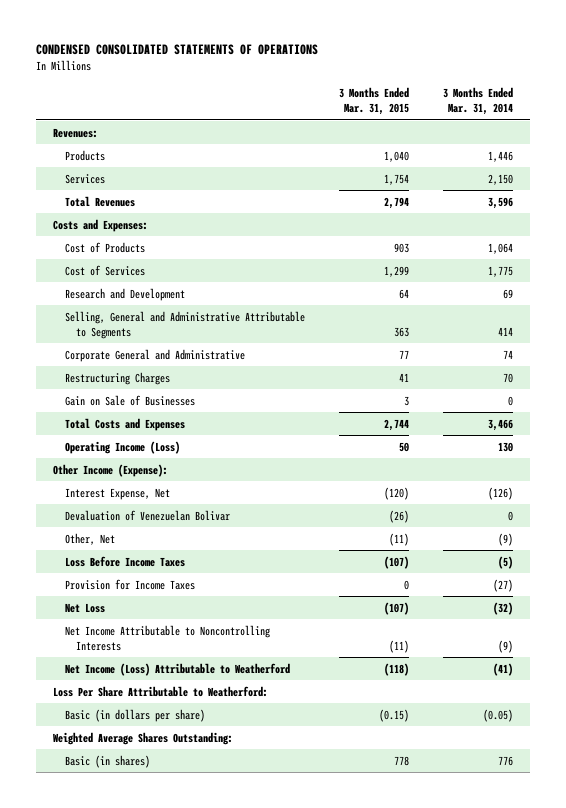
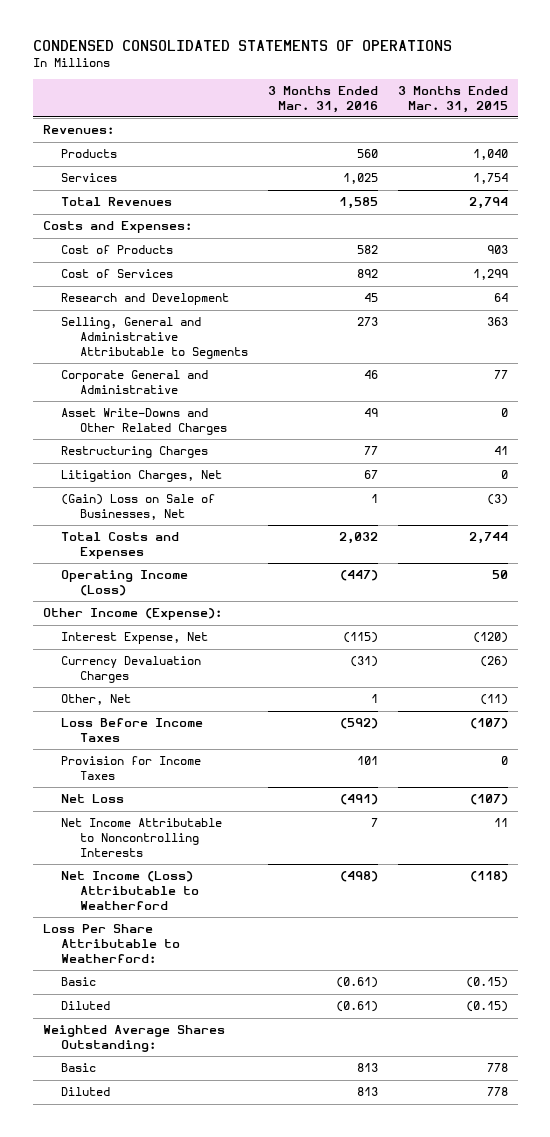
- | 3 Months Ended Mar. 31, 2015 | 3 Months Ended Mar. 31, 2014
+ | 3 Months Ended Mar. 31, 2016 | 3 Months Ended Mar. 31, 2015
+ Asset Write-Downs and Other Related Charges | 49 | 0
- Gain on Sale of Businesses | 3 | 0
+ Litigation Charges, Net | 67 | 0
+ (Gain) Loss on Sale of Businesses, Net | 1 | (3)
- Devaluation of Venezuelan Bolivar | (26) | 0
+ Currency Devaluation Charges | (31) | (26)
- Net Income Attributable to Noncontrolling Interests | (11) | (9)
+ Net Income Attributable to Noncontrolling Interests | 7 | 11
- Basic (in dollars per share) | (0.15) | (0.05)
+ Basic | (0.61) | (0.15)
+ Diluted | (0.61) | (0.15)
- Basic (in shares) | 778 | 776
+ Basic | 813 | 778
+ Diluted | 813 | 778

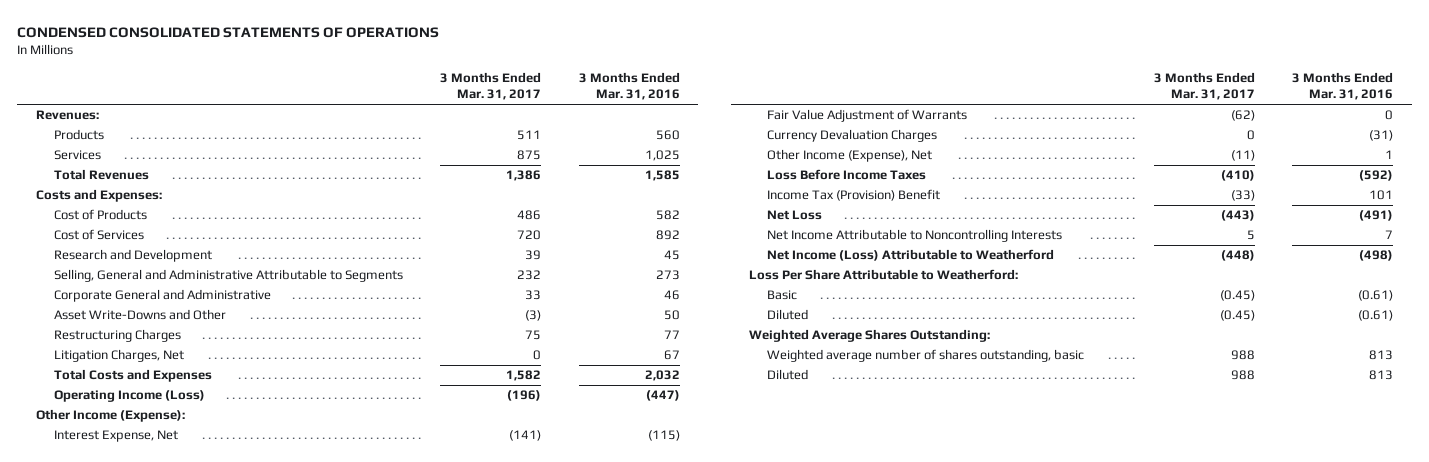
- | 3 Months Ended Mar. 31, 2016 | 3 Months Ended Mar. 31, 2015
+ | 3 Months Ended Mar. 31, 2017 | 3 Months Ended Mar. 31, 2016
- Asset Write-Downs and Other Related Charges | 49 | 0
+ Asset Write-Downs and Other | (3) | 50
- (Gain) Loss on Sale of Businesses, Net | 1 | (3)
+ Fair Value Adjustment of Warrants | (62) | 0
- Other, Net | 1 | (11)
+ Other Income (Expense), Net | (11) | 1
- Provision for Income Taxes | 101 | 0
+ Income Tax (Provision) Benefit | (33) | 101
- Basic | 813 | 778
+ Weighted average number of shares outstanding, basic | 988 | 813

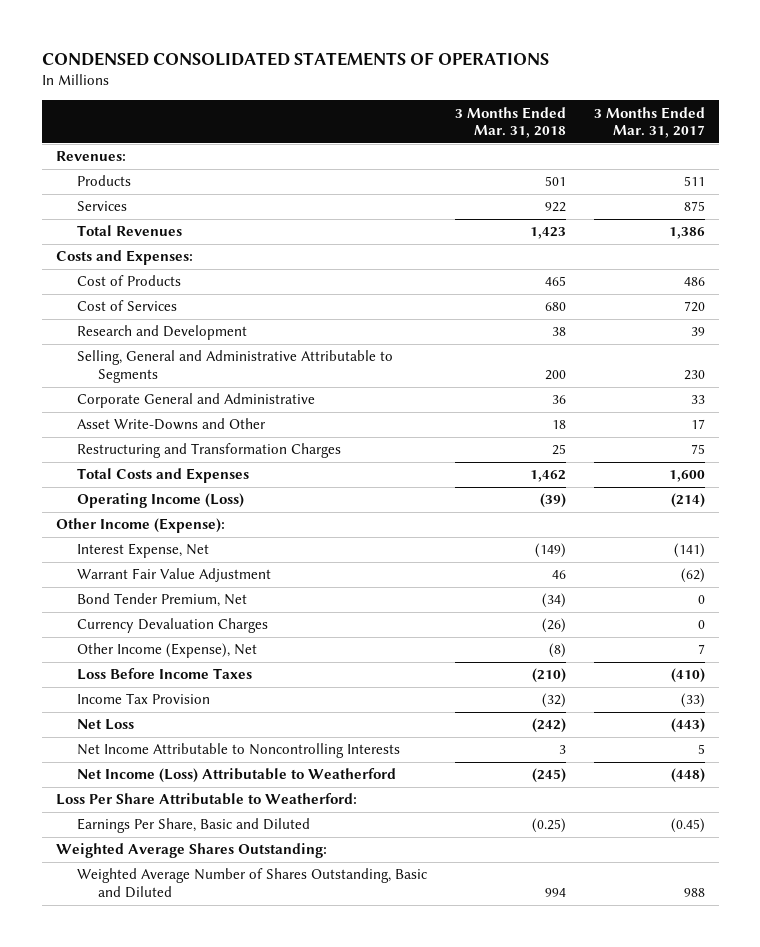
- | 3 Months Ended Mar. 31, 2017 | 3 Months Ended Mar. 31, 2016
+ | 3 Months Ended Mar. 31, 2018 | 3 Months Ended Mar. 31, 2017
- Selling, General and Administrative Attributable to Segments | 232 | 273
+ Selling, General and Administrative Attributable to Segments | 200 | 230
- Asset Write-Downs and Other | (3) | 50
- Restructuring Charges | 75 | 77
- Litigation Charges, Net | 0 | 67
- Total Costs and Expenses | 1,582 | 2,032
- Operating Income (Loss) | (196) | (447)
+ Asset Write-Downs and Other | 18 | 17
+ Restructuring and Transformation Charges | 25 | 75
+ Total Costs and Expenses | 1,462 | 1,600
+ Operating Income (Loss) | (39) | (214)
- Fair Value Adjustment of Warrants | (62) | 0
+ Warrant Fair Value Adjustment | 46 | (62)
+ Bond Tender Premium, Net | (34) | 0
- Other Income (Expense), Net | (11) | 1
+ Other Income (Expense), Net | (8) | 7
- Income Tax (Provision) Benefit | (33) | 101
+ Income Tax Provision | (32) | (33)
- Basic | (0.45) | (0.61)
- Diluted | (0.45) | (0.61)
+ Earnings Per Share, Basic and Diluted | (0.25) | (0.45)
- Weighted average number of shares outstanding, basic | 988 | 813
- Diluted | 988 | 813
+ Weighted Average Number of Shares Outstanding, Basic and Diluted | 994 | 988

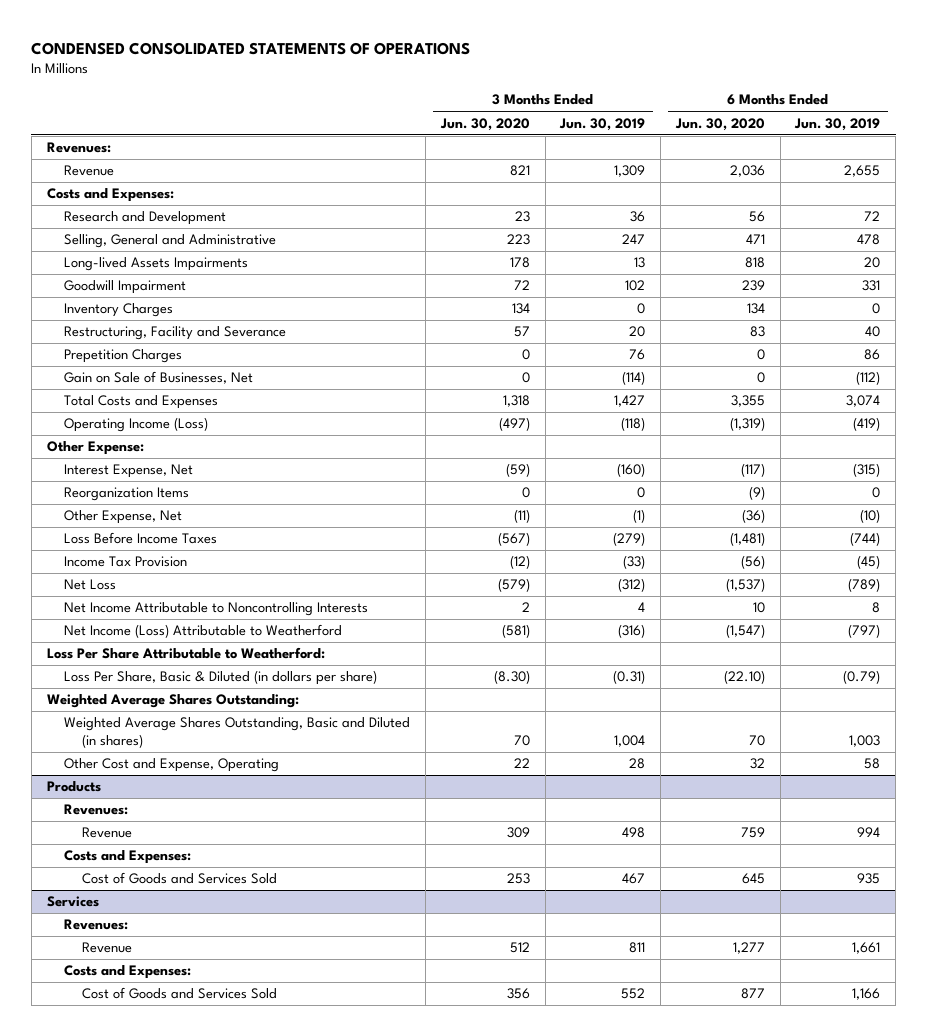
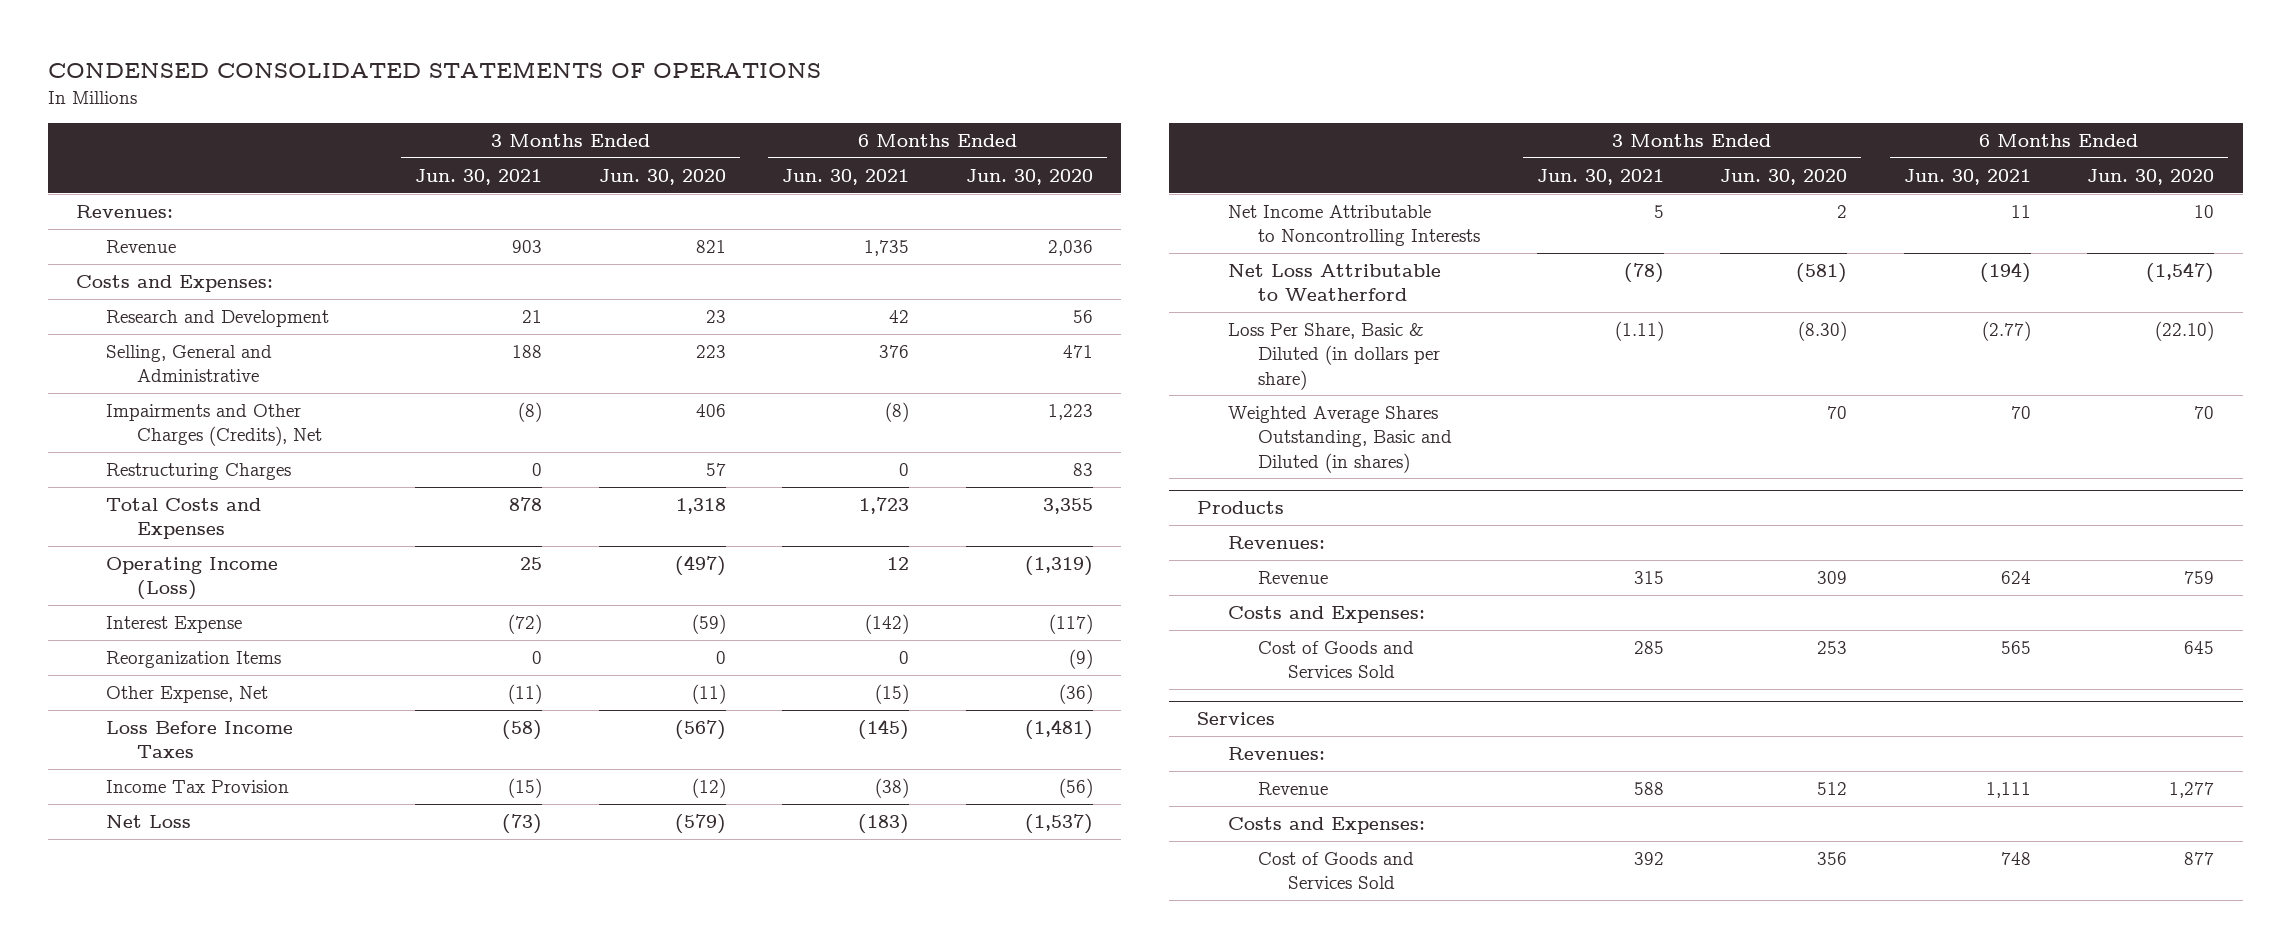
- | 3 Months Ended Jun. 30, 2020 | 3 Months Ended Jun. 30, 2019 | 6 Months Ended Jun. 30, 2020 | 6 Months Ended Jun. 30, 2019
+ | 3 Months Ended Jun. 30, 2021 | 3 Months Ended Jun. 30, 2020 | 6 Months Ended Jun. 30, 2021 | 6 Months Ended Jun. 30, 2020
- Long-lived Assets Impairments | 178 | 13 | 818 | 20
- Goodwill Impairment | 72 | 102 | 239 | 331
- Inventory Charges | 134 | 0 | 134 | 0
- Restructuring, Facility and Severance | 57 | 20 | 83 | 40
- Prepetition Charges | 0 | 76 | 0 | 86
- Gain on Sale of Businesses, Net | 0 | (114) | 0 | (112)
+ Impairments and Other Charges (Credits), Net | (8) | 406 | (8) | 1,223
+ Restructuring Charges | 0 | 57 | 0 | 83
- Other Expense:
- Interest Expense, Net | (59) | (160) | (117) | (315)
+ Interest Expense | (72) | (59) | (142) | (117)
- Net Income (Loss) Attributable to Weatherford | (581) | (316) | (1,547) | (797)
- Loss Per Share Attributable to Weatherford:
+ Net Loss Attributable to Weatherford | (78) | (581) | (194) | (1,547)
- Weighted Average Shares Outstanding:
- Other Cost and Expense, Operating | 22 | 28 | 32 | 58

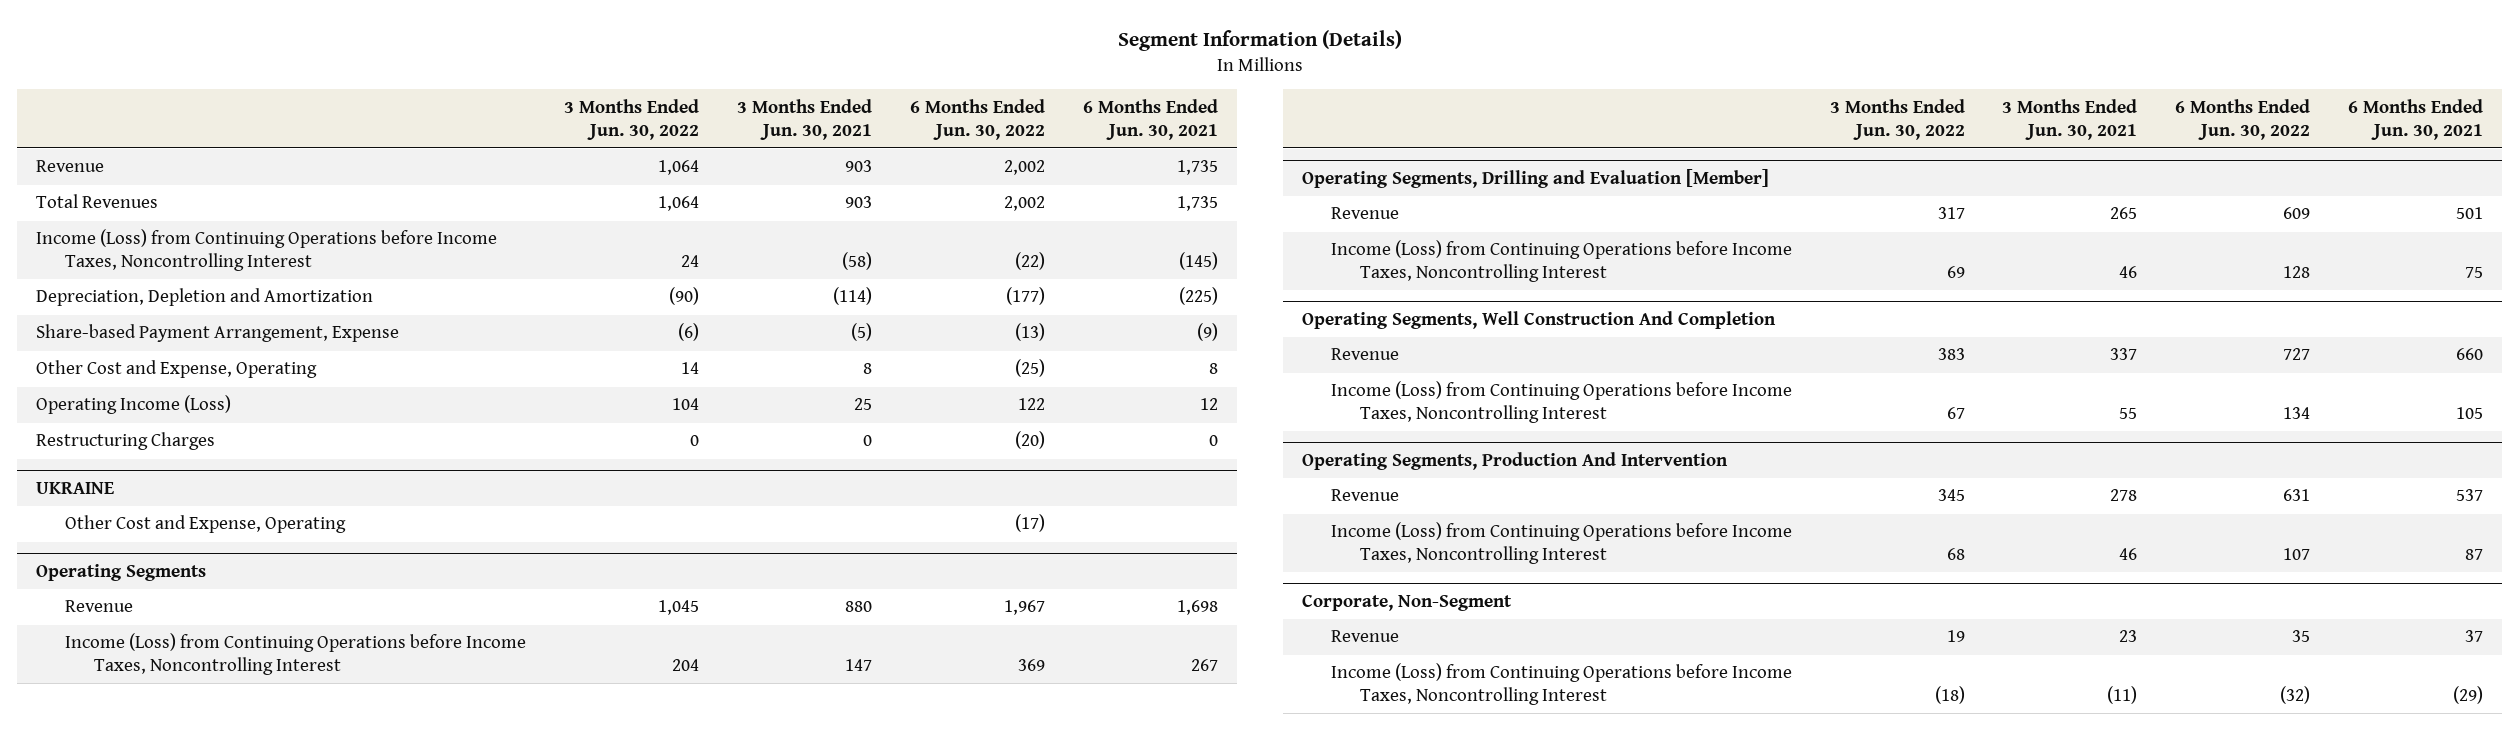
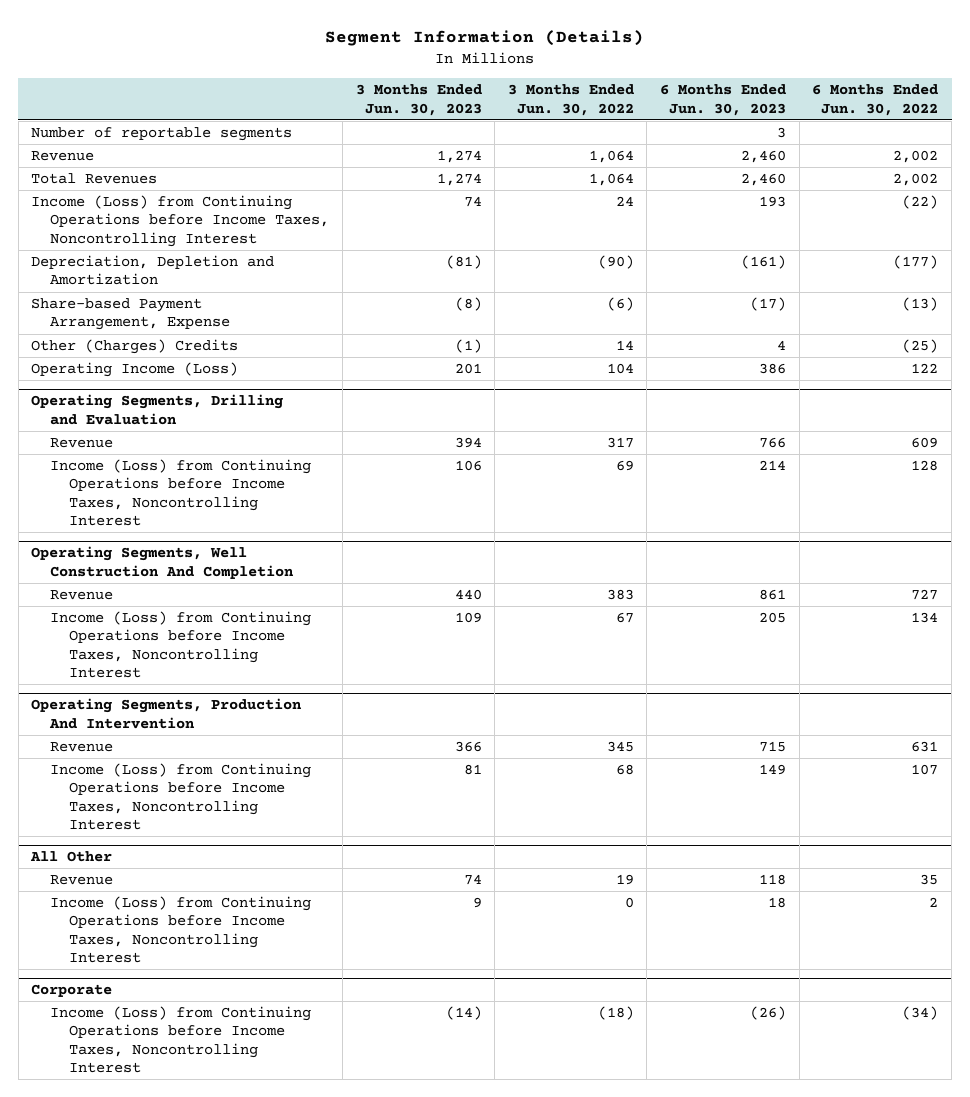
- | 3 Months Ended Jun. 30, 2022 | 3 Months Ended Jun. 30, 2021 | 6 Months Ended Jun. 30, 2022 | 6 Months Ended Jun. 30, 2021
+ | 3 Months Ended Jun. 30, 2023 | 3 Months Ended Jun. 30, 2022 | 6 Months Ended Jun. 30, 2023 | 6 Months Ended Jun. 30, 2022
+ Number of reportable segments | | | 3 |
- Other Cost and Expense, Operating | 14 | 8 | (25) | 8
+ Other (Charges) Credits | (1) | 14 | 4 | (25)
- Restructuring Charges | 0 | 0 | (20) | 0
- UKRAINE
- Other Cost and Expense, Operating | | | (17) |
- Operating Segments
- Revenue | 1,045 | 880 | 1,967 | 1,698
- Income (Loss) from Continuing Operations before Income Taxes, Noncontrolling Interest | 204 | 147 | 369 | 267
- Operating Segments, Drilling and Evaluation [Member]
+ Operating Segments, Drilling and Evaluation
- Corporate, Non-Segment
+ All Other
- Income (Loss) from Continuing Operations before Income Taxes, Noncontrolling Interest | (18) | (11) | (32) | (29)
+ Income (Loss) from Continuing Operations before Income Taxes, Noncontrolling Interest | 9 | 0 | 18 | 2
+ Corporate
+ Income (Loss) from Continuing Operations before Income Taxes, Noncontrolling Interest | (14) | (18) | (26) | (34)

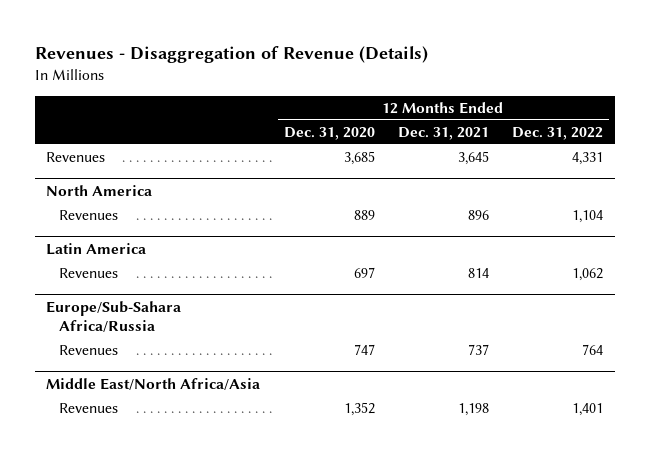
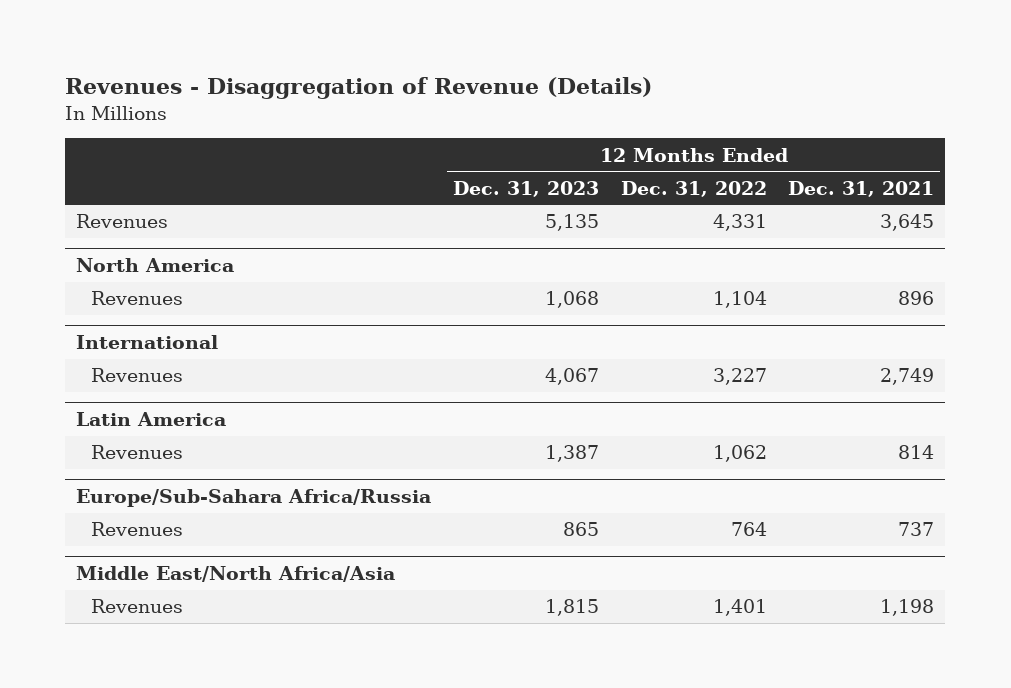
- | 12 Months Ended Dec. 31, 2020 | 12 Months Ended Dec. 31, 2021 | 12 Months Ended Dec. 31, 2022
+ | 12 Months Ended Dec. 31, 2023 | 12 Months Ended Dec. 31, 2022 | 12 Months Ended Dec. 31, 2021
+ International
+ Revenues | 4,067 | 3,227 | 2,749

